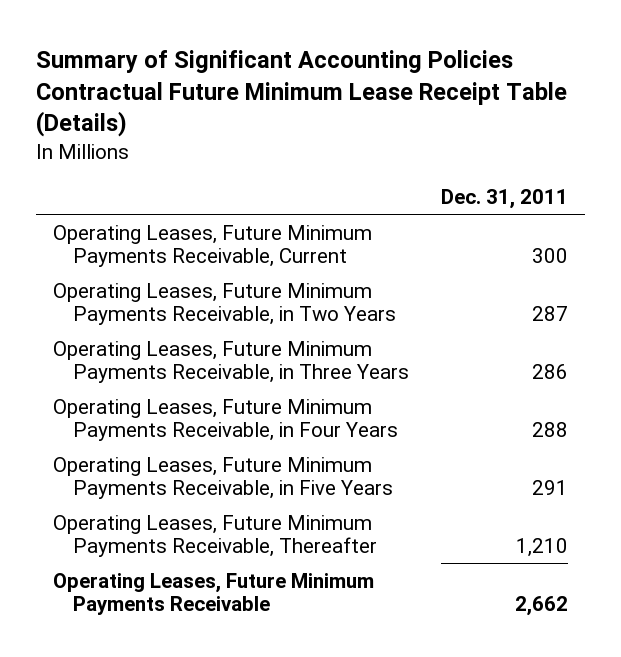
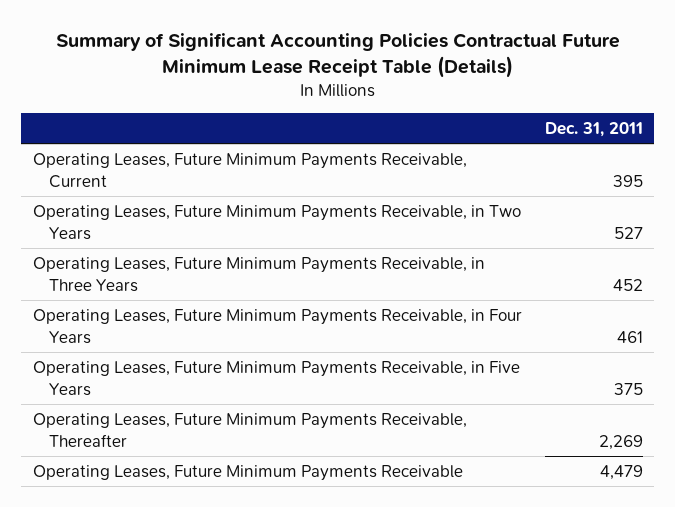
- Operating Leases, Future Minimum Payments Receivable, Current | 300
- Operating Leases, Future Minimum Payments Receivable, in Two Years | 287
- Operating Leases, Future Minimum Payments Receivable, in Three Years | 286
- Operating Leases, Future Minimum Payments Receivable, in Four Years | 288
- Operating Leases, Future Minimum Payments Receivable, in Five Years | 291
- Operating Leases, Future Minimum Payments Receivable, Thereafter | 1,210
- Operating Leases, Future Minimum Payments Receivable | 2,662
+ Operating Leases, Future Minimum Payments Receivable, Current | 395
+ Operating Leases, Future Minimum Payments Receivable, in Two Years | 527
+ Operating Leases, Future Minimum Payments Receivable, in Three Years | 452
+ Operating Leases, Future Minimum Payments Receivable, in Four Years | 461
+ Operating Leases, Future Minimum Payments Receivable, in Five Years | 375
+ Operating Leases, Future Minimum Payments Receivable, Thereafter | 2,269
+ Operating Leases, Future Minimum Payments Receivable | 4,479

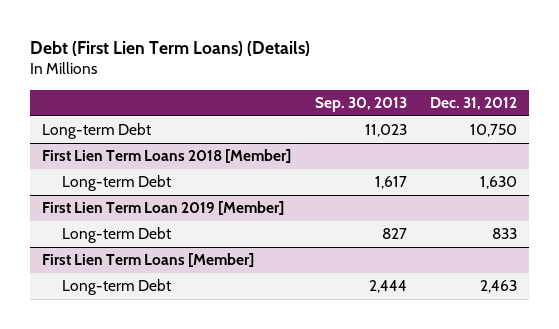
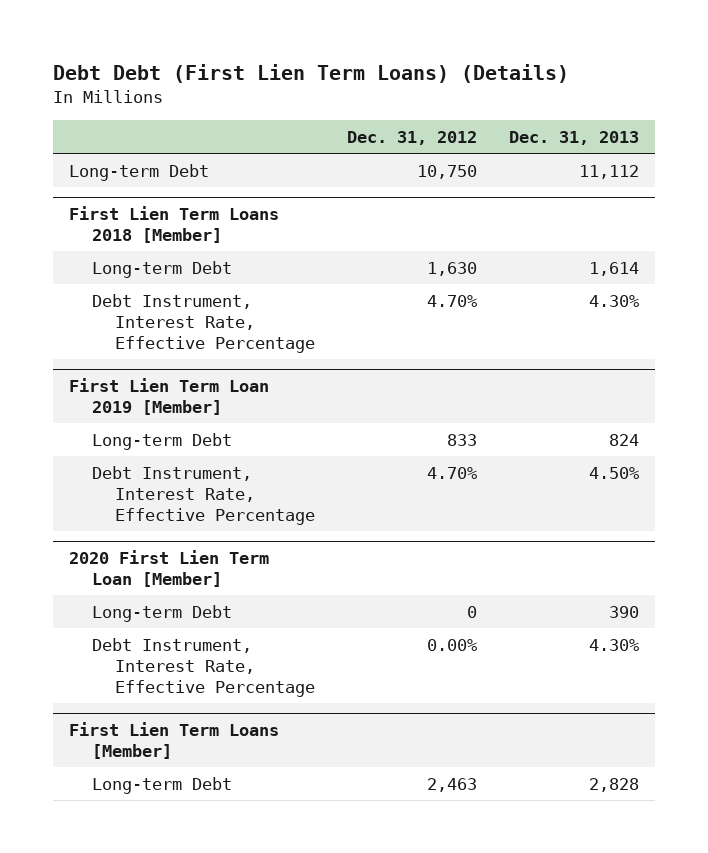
- Debt (First Lien Term Loans) (Details)
+ Debt Debt (First Lien Term Loans) (Details)
- | Sep. 30, 2013 | Dec. 31, 2012
+ | Dec. 31, 2012 | Dec. 31, 2013
@ First Lien Term Loans 2018 [Member]
+ Debt Instrument, Interest Rate, Effective Percentage | 4.70% | 4.30%
@ First Lien Term Loan 2019 [Member]
+ Debt Instrument, Interest Rate, Effective Percentage | 4.70% | 4.50%
+ 2020 First Lien Term Loan [Member]
+ Long-term Debt | 0 | 390
+ Debt Instrument, Interest Rate, Effective Percentage | 0.00% | 4.30%

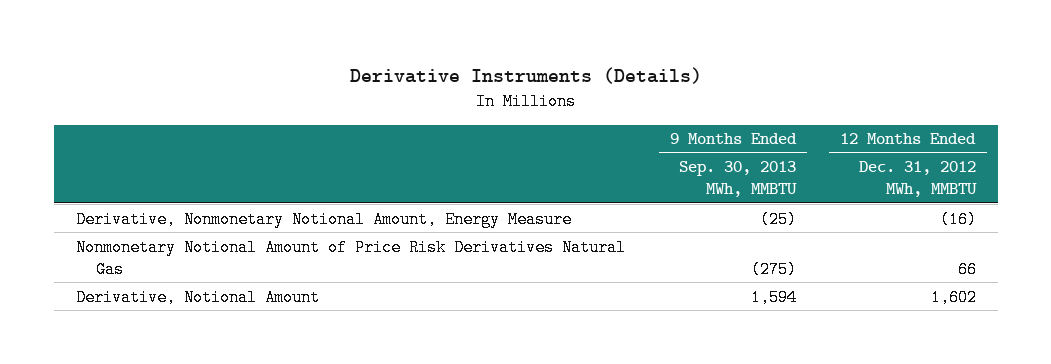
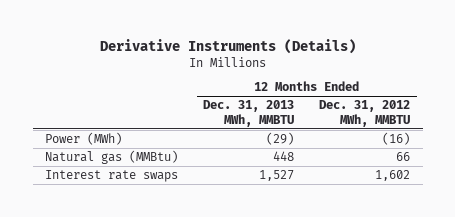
- | 9 Months Ended Sep. 30, 2013 MWh, MMBTU | 12 Months Ended Dec. 31, 2012 MWh, MMBTU
+ | 12 Months Ended Dec. 31, 2013 MWh, MMBTU | 12 Months Ended Dec. 31, 2012 MWh, MMBTU
- Derivative, Nonmonetary Notional Amount, Energy Measure | (25) | (16)
- Nonmonetary Notional Amount of Price Risk Derivatives Natural Gas | (275) | 66
- Derivative, Notional Amount | 1,594 | 1,602
+ Power (MWh) | (29) | (16)
+ Natural gas (MMBtu) | 448 | 66
+ Interest rate swaps | 1,527 | 1,602

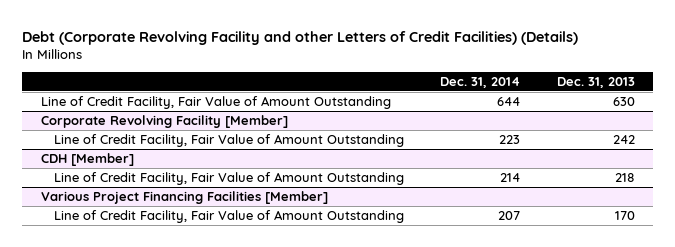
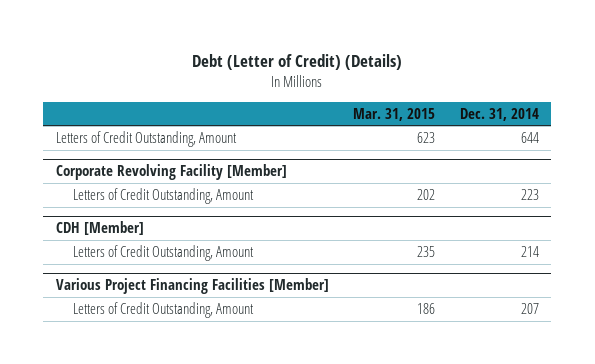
- Debt (Corporate Revolving Facility and other Letters of Credit Facilities) (Details)
+ Debt (Letter of Credit) (Details)
- | Dec. 31, 2014 | Dec. 31, 2013
+ | Mar. 31, 2015 | Dec. 31, 2014
- Line of Credit Facility, Fair Value of Amount Outstanding | 644 | 630
+ Letters of Credit Outstanding, Amount | 623 | 644
@ Corporate Revolving Facility [Member]
- Line of Credit Facility, Fair Value of Amount Outstanding | 223 | 242
+ Letters of Credit Outstanding, Amount | 202 | 223
@ CDH [Member]
- Line of Credit Facility, Fair Value of Amount Outstanding | 214 | 218
+ Letters of Credit Outstanding, Amount | 235 | 214
@ Various Project Financing Facilities [Member]
- Line of Credit Facility, Fair Value of Amount Outstanding | 207 | 170
+ Letters of Credit Outstanding, Amount | 186 | 207

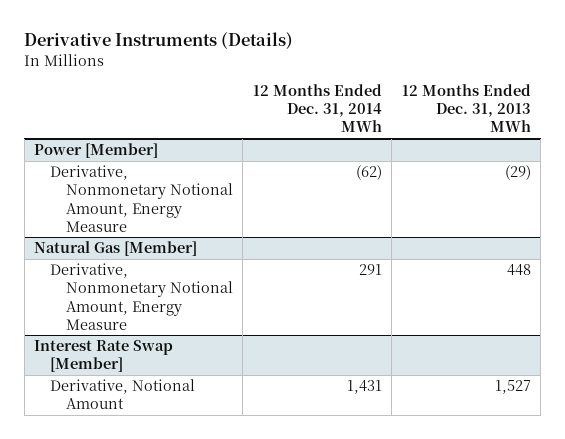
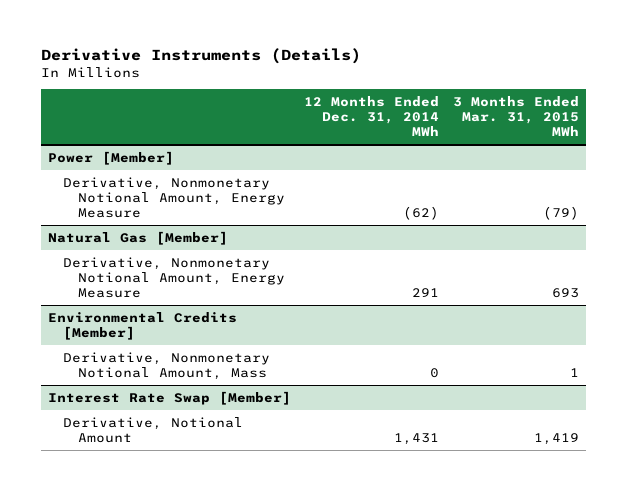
- | 12 Months Ended Dec. 31, 2014 MWh | 12 Months Ended Dec. 31, 2013 MWh
+ | 12 Months Ended Dec. 31, 2014 MWh | 3 Months Ended Mar. 31, 2015 MWh
+ Environmental Credits [Member]
+ Derivative, Nonmonetary Notional Amount, Mass | 0 | 1

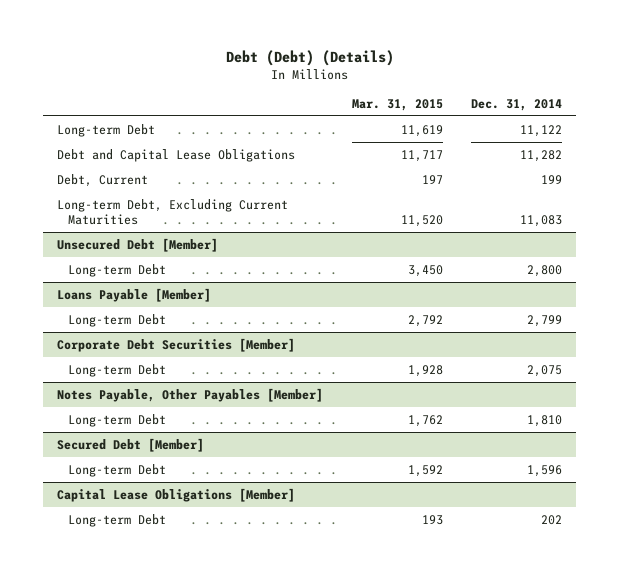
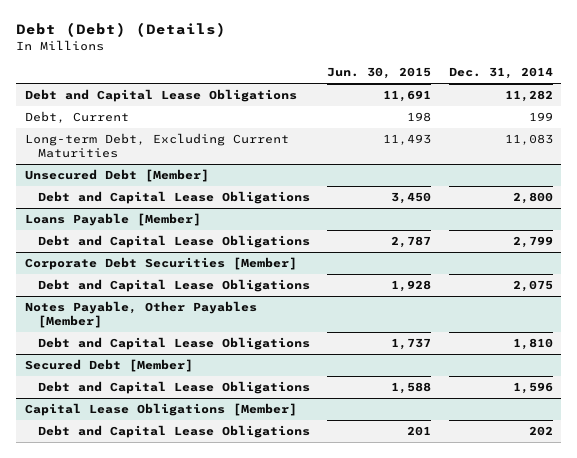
- | Mar. 31, 2015 | Dec. 31, 2014
+ | Jun. 30, 2015 | Dec. 31, 2014
- Long-term Debt | 11,619 | 11,122
@ Unsecured Debt [Member]
- Long-term Debt | 3,450 | 2,800
+ Debt and Capital Lease Obligations | 3,450 | 2,800
@ Loans Payable [Member]
- Long-term Debt | 2,792 | 2,799
+ Debt and Capital Lease Obligations | 2,787 | 2,799
@ Corporate Debt Securities [Member]
- Long-term Debt | 1,928 | 2,075
+ Debt and Capital Lease Obligations | 1,928 | 2,075
@ Notes Payable, Other Payables [Member]
- Long-term Debt | 1,762 | 1,810
+ Debt and Capital Lease Obligations | 1,737 | 1,810
@ Secured Debt [Member]
- Long-term Debt | 1,592 | 1,596
+ Debt and Capital Lease Obligations | 1,588 | 1,596
@ Capital Lease Obligations [Member]
- Long-term Debt | 193 | 202
+ Debt and Capital Lease Obligations | 201 | 202

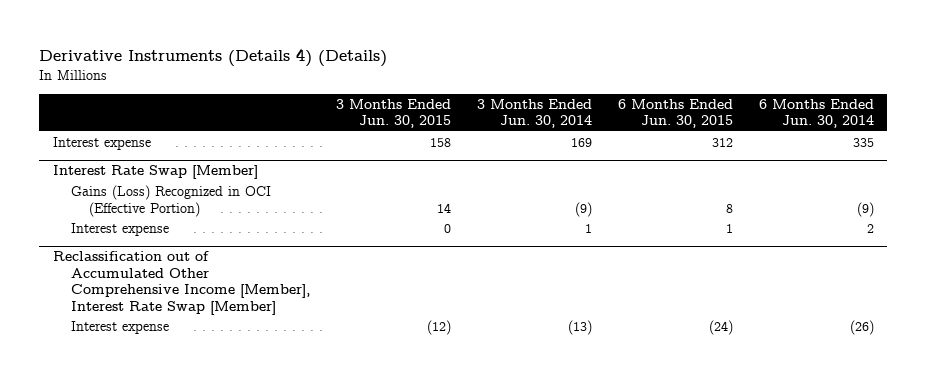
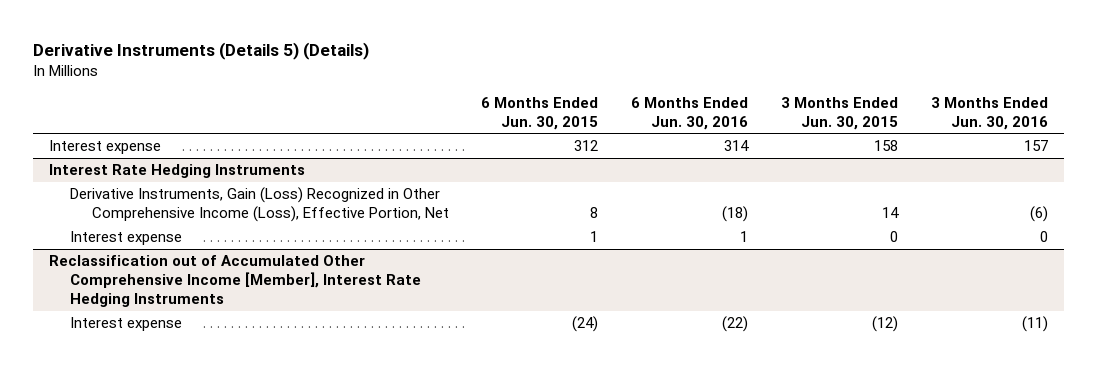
- Derivative Instruments (Details 4) (Details)
+ Derivative Instruments (Details 5) (Details)
- | 3 Months Ended Jun. 30, 2015 | 3 Months Ended Jun. 30, 2014 | 6 Months Ended Jun. 30, 2015 | 6 Months Ended Jun. 30, 2014
+ | 6 Months Ended Jun. 30, 2015 | 6 Months Ended Jun. 30, 2016 | 3 Months Ended Jun. 30, 2015 | 3 Months Ended Jun. 30, 2016
- Interest Rate Swap [Member]
- Gains (Loss) Recognized in OCI (Effective Portion) | 14 | (9) | 8 | (9)
+ Interest Rate Hedging Instruments
+ Derivative Instruments, Gain (Loss) Recognized in Other Comprehensive Income (Loss), Effective Portion, Net | 8 | (18) | 14 | (6)
- Reclassification out of Accumulated Other Comprehensive Income [Member], Interest Rate Swap [Member]
+ Reclassification out of Accumulated Other Comprehensive Income [Member], Interest Rate Hedging Instruments

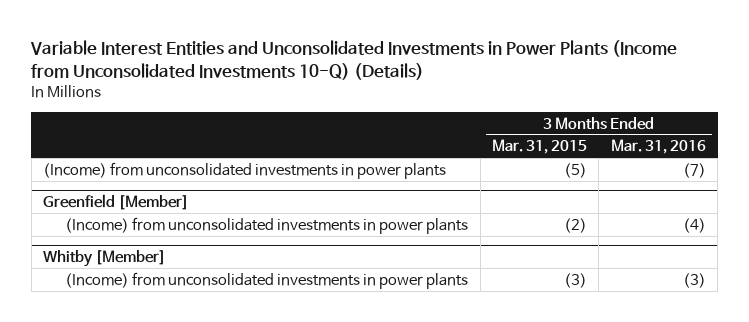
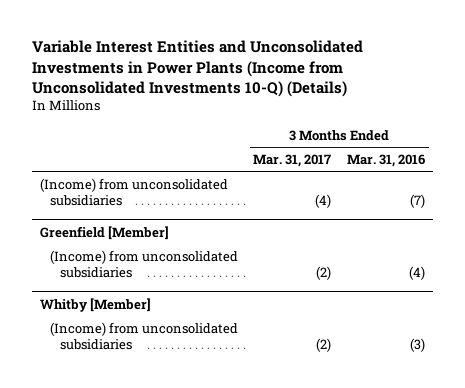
- | 3 Months Ended Mar. 31, 2015 | 3 Months Ended Mar. 31, 2016
+ | 3 Months Ended Mar. 31, 2017 | 3 Months Ended Mar. 31, 2016
- (Income) from unconsolidated investments in power plants | (5) | (7)
+ (Income) from unconsolidated subsidiaries | (4) | (7)
@ Greenfield [Member]
- (Income) from unconsolidated investments in power plants | (2) | (4)
+ (Income) from unconsolidated subsidiaries | (2) | (4)
@ Whitby [Member]
- (Income) from unconsolidated investments in power plants | (3) | (3)
+ (Income) from unconsolidated subsidiaries | (2) | (3)

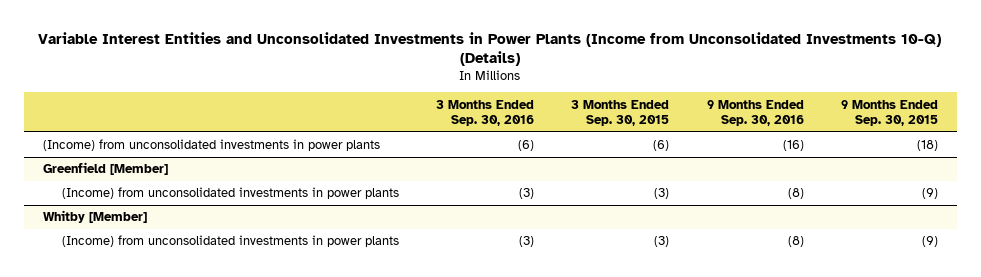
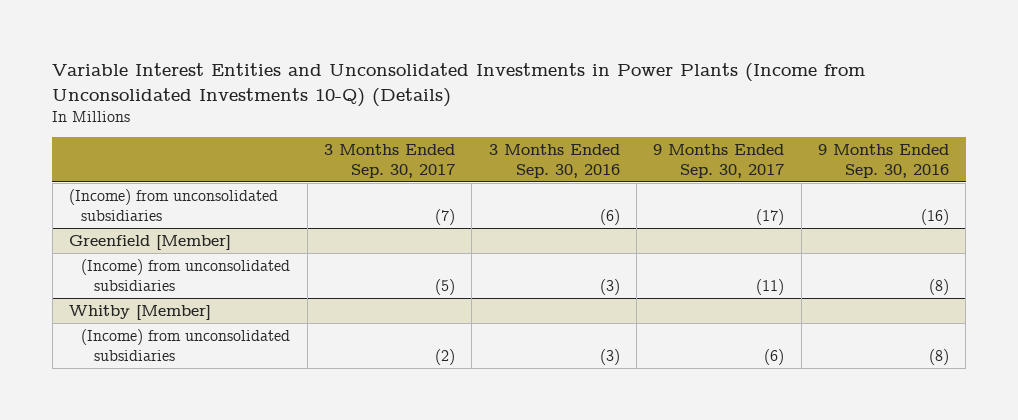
- | 3 Months Ended Sep. 30, 2016 | 3 Months Ended Sep. 30, 2015 | 9 Months Ended Sep. 30, 2016 | 9 Months Ended Sep. 30, 2015
+ | 3 Months Ended Sep. 30, 2017 | 3 Months Ended Sep. 30, 2016 | 9 Months Ended Sep. 30, 2017 | 9 Months Ended Sep. 30, 2016
- (Income) from unconsolidated investments in power plants | (6) | (6) | (16) | (18)
+ (Income) from unconsolidated subsidiaries | (7) | (6) | (17) | (16)
@ Greenfield [Member]
- (Income) from unconsolidated investments in power plants | (3) | (3) | (8) | (9)
+ (Income) from unconsolidated subsidiaries | (5) | (3) | (11) | (8)
@ Whitby [Member]
- (Income) from unconsolidated investments in power plants | (3) | (3) | (8) | (9)
+ (Income) from unconsolidated subsidiaries | (2) | (3) | (6) | (8)

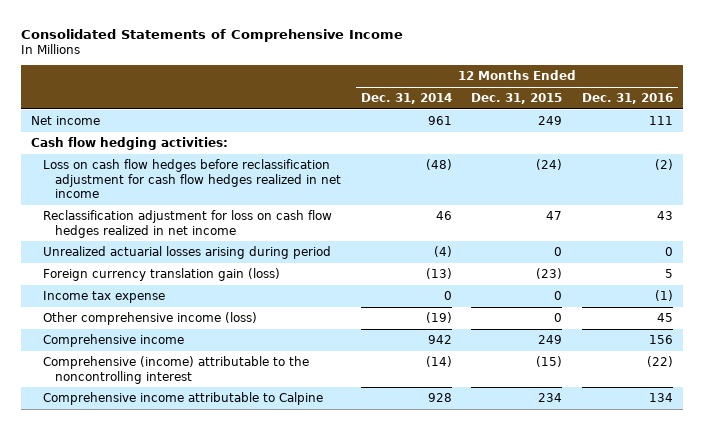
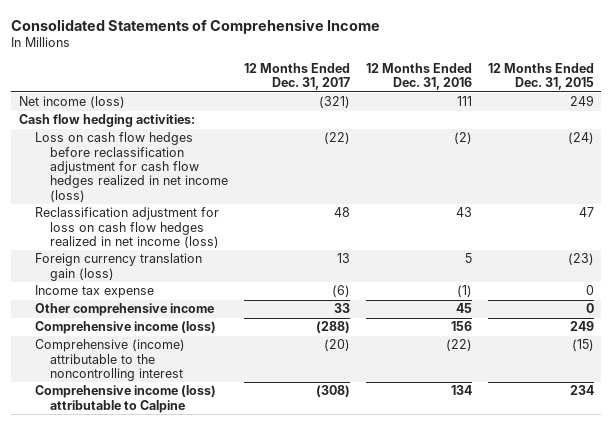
- | 12 Months Ended Dec. 31, 2014 | 12 Months Ended Dec. 31, 2015 | 12 Months Ended Dec. 31, 2016
+ | 12 Months Ended Dec. 31, 2017 | 12 Months Ended Dec. 31, 2016 | 12 Months Ended Dec. 31, 2015
- Net income | 961 | 249 | 111
+ Net income (loss) | (321) | 111 | 249
- Loss on cash flow hedges before reclassification adjustment for cash flow hedges realized in net income | (48) | (24) | (2)
- Reclassification adjustment for loss on cash flow hedges realized in net income | 46 | 47 | 43
- Unrealized actuarial losses arising during period | (4) | 0 | 0
+ Loss on cash flow hedges before reclassification adjustment for cash flow hedges realized in net income (loss) | (22) | (2) | (24)
+ Reclassification adjustment for loss on cash flow hedges realized in net income (loss) | 48 | 43 | 47
- Other comprehensive income (loss) | (19) | 0 | 45
- Comprehensive income | 942 | 249 | 156
+ Other comprehensive income | 33 | 45 | 0
+ Comprehensive income (loss) | (288) | 156 | 249
- Comprehensive income attributable to Calpine | 928 | 234 | 134
+ Comprehensive income (loss) attributable to Calpine | (308) | 134 | 234

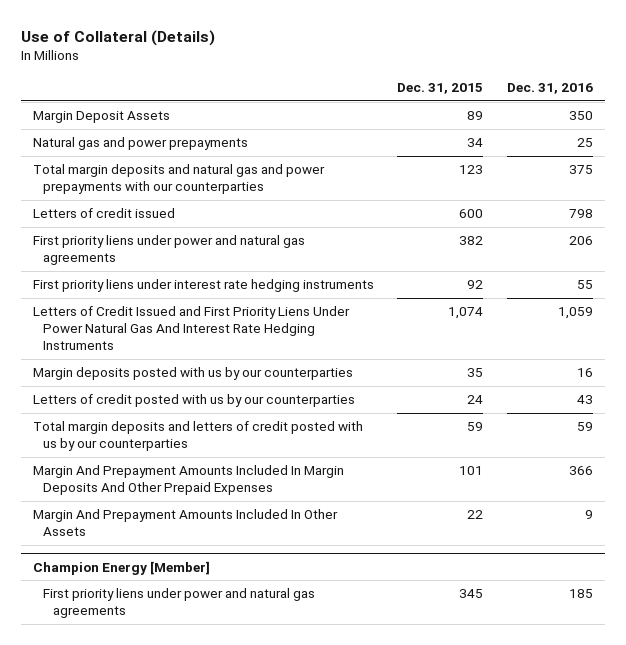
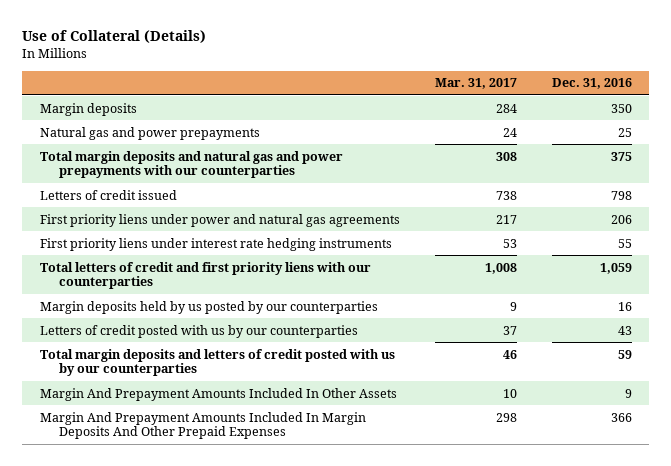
- | Dec. 31, 2015 | Dec. 31, 2016
+ | Mar. 31, 2017 | Dec. 31, 2016
- Margin Deposit Assets | 89 | 350
+ Margin deposits | 284 | 350
- Letters of Credit Issued and First Priority Liens Under Power Natural Gas And Interest Rate Hedging Instruments | 1,074 | 1,059
- Margin deposits posted with us by our counterparties | 35 | 16
+ Total letters of credit and first priority liens with our counterparties | 1,008 | 1,059
+ Margin deposits held by us posted by our counterparties | 9 | 16
- Champion Energy [Member]
- First priority liens under power and natural gas agreements | 345 | 185
moved down: Margin And Prepayment Amounts Included In Margin Deposits And Other Prepaid Expenses | 298 | 366

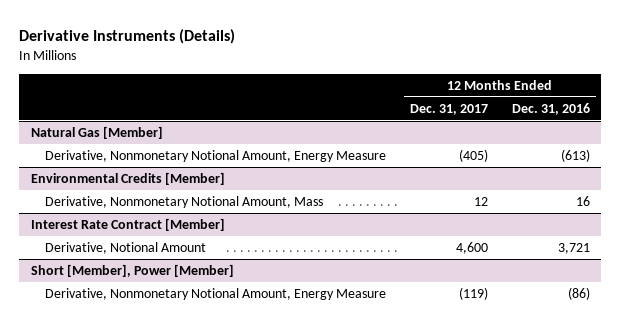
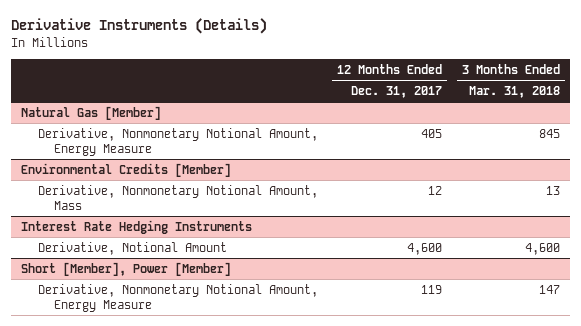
- | 12 Months Ended Dec. 31, 2017 | 12 Months Ended Dec. 31, 2016
+ | 12 Months Ended Dec. 31, 2017 | 3 Months Ended Mar. 31, 2018
@ Natural Gas [Member]
- Derivative, Nonmonetary Notional Amount, Energy Measure | (405) | (613)
+ Derivative, Nonmonetary Notional Amount, Energy Measure | 405 | 845
- Interest Rate Contract [Member]
+ Interest Rate Hedging Instruments
@ Short [Member], Power [Member]
- Derivative, Nonmonetary Notional Amount, Energy Measure | (119) | (86)
+ Derivative, Nonmonetary Notional Amount, Energy Measure | 119 | 147

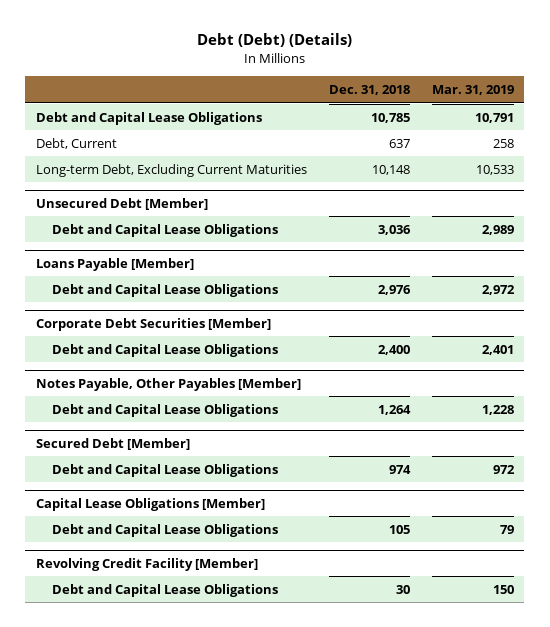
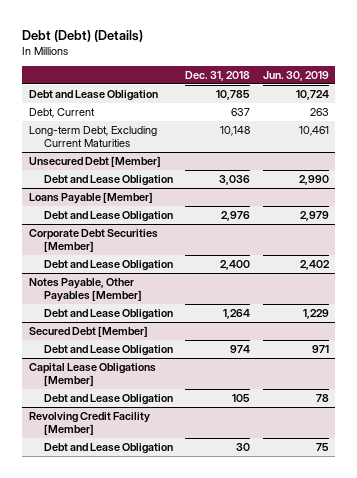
- | Dec. 31, 2018 | Mar. 31, 2019
+ | Dec. 31, 2018 | Jun. 30, 2019
- Debt and Capital Lease Obligations | 10,785 | 10,791
+ Debt and Lease Obligation | 10,785 | 10,724
@ Unsecured Debt [Member]
- Debt and Capital Lease Obligations | 3,036 | 2,989
+ Debt and Lease Obligation | 3,036 | 2,990
@ Loans Payable [Member]
- Debt and Capital Lease Obligations | 2,976 | 2,972
+ Debt and Lease Obligation | 2,976 | 2,979
@ Corporate Debt Securities [Member]
- Debt and Capital Lease Obligations | 2,400 | 2,401
+ Debt and Lease Obligation | 2,400 | 2,402
@ Notes Payable, Other Payables [Member]
- Debt and Capital Lease Obligations | 1,264 | 1,228
+ Debt and Lease Obligation | 1,264 | 1,229
@ Secured Debt [Member]
- Debt and Capital Lease Obligations | 974 | 972
+ Debt and Lease Obligation | 974 | 971
@ Capital Lease Obligations [Member]
- Debt and Capital Lease Obligations | 105 | 79
+ Debt and Lease Obligation | 105 | 78
@ Revolving Credit Facility [Member]
- Debt and Capital Lease Obligations | 30 | 150
+ Debt and Lease Obligation | 30 | 75

